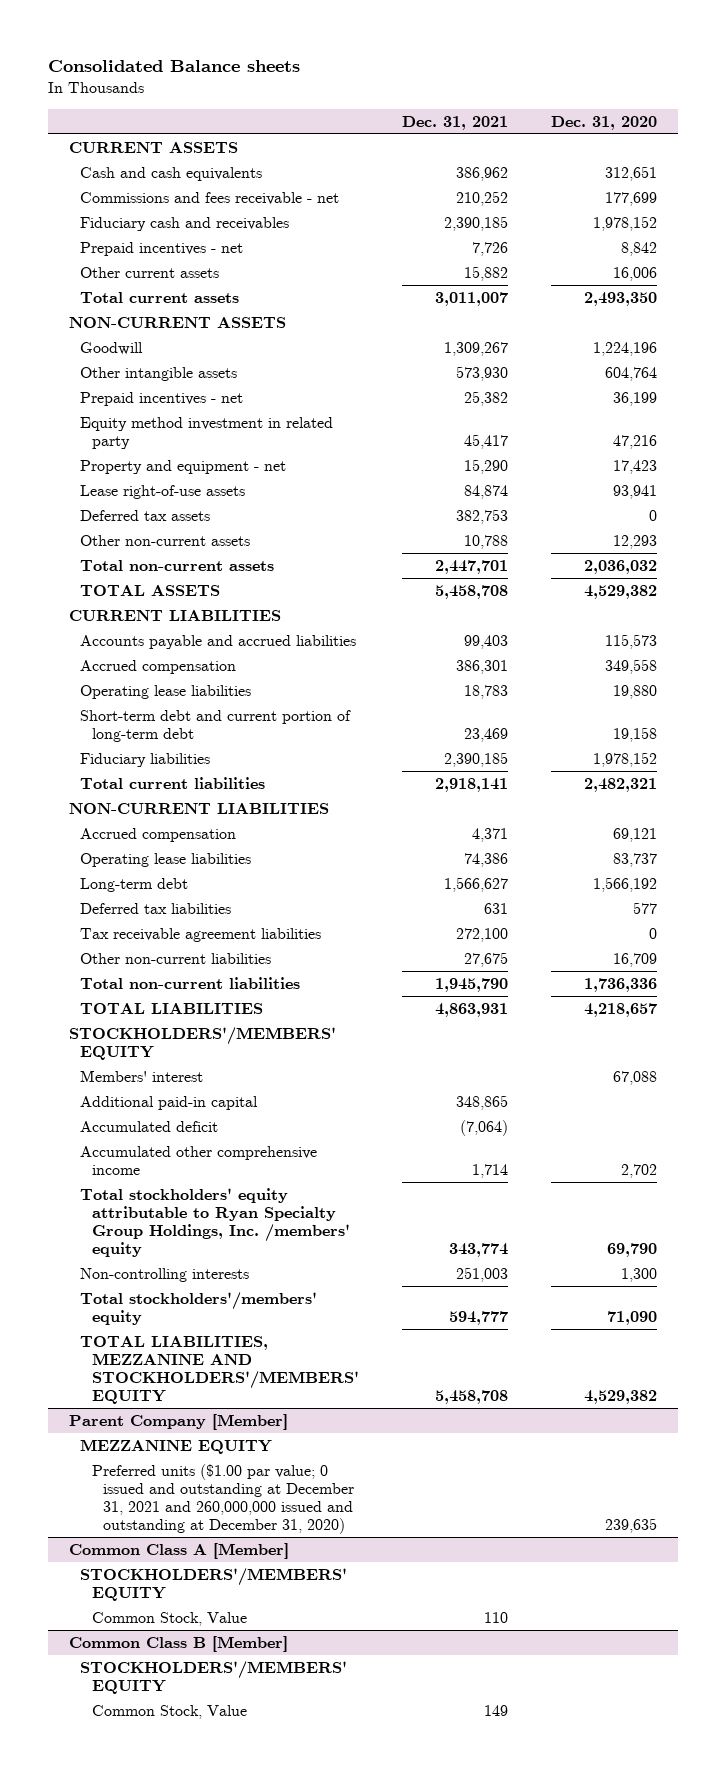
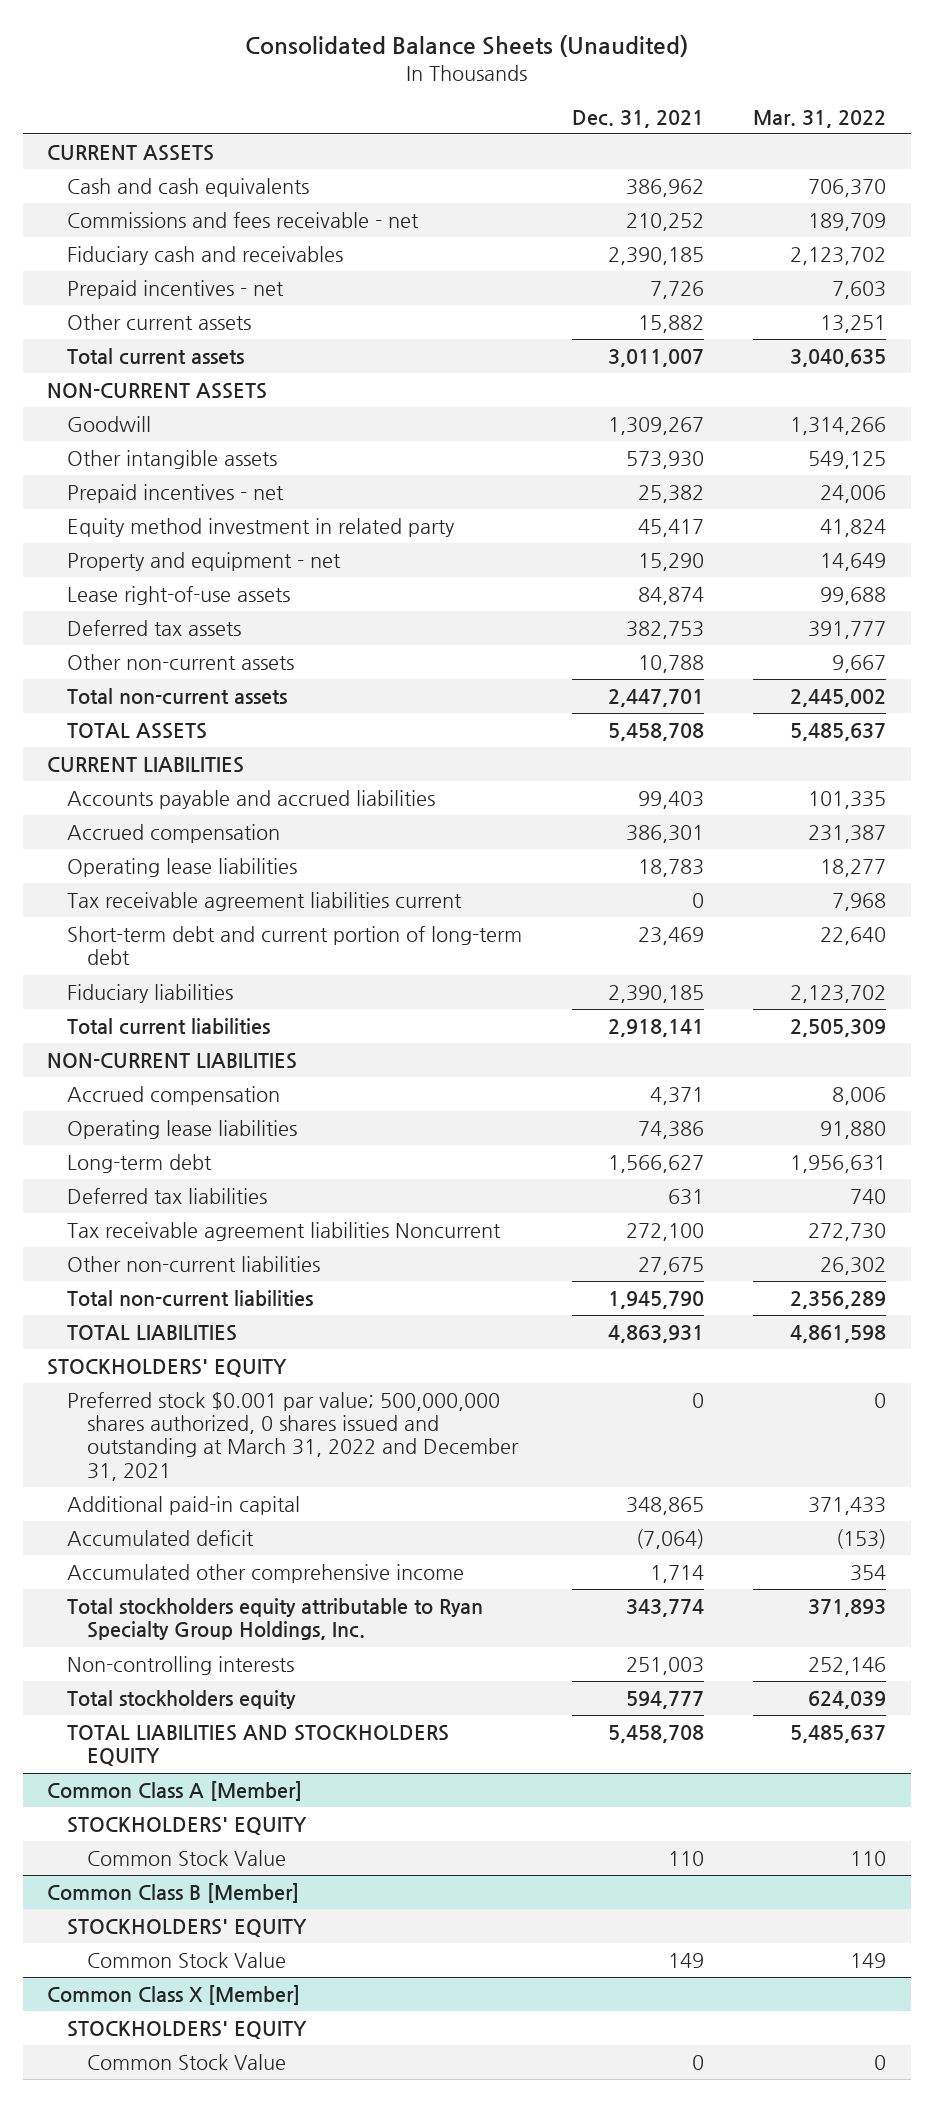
- Consolidated Balance sheets
+ Consolidated Balance Sheets (Unaudited)
- | Dec. 31, 2021 | Dec. 31, 2020
+ | Dec. 31, 2021 | Mar. 31, 2022
+ Tax receivable agreement liabilities current | 0 | 7,968
- Tax receivable agreement liabilities | 272,100 | 0
+ Tax receivable agreement liabilities Noncurrent | 272,100 | 272,730
- STOCKHOLDERS'/MEMBERS' EQUITY
- Members' interest | | 67,088
+ STOCKHOLDERS' EQUITY
+ Preferred stock $0.001 par value; 500,000,000 shares authorized, 0 shares issued and outstanding at March 31, 2022 and December 31, 2021 | 0 | 0
- Total stockholders' equity attributable to Ryan Specialty Group Holdings, Inc. /members' equity | 343,774 | 69,790
+ Total stockholders equity attributable to Ryan Specialty Group Holdings, Inc. | 343,774 | 371,893
- Total stockholders'/members' equity | 594,777 | 71,090
- TOTAL LIABILITIES, MEZZANINE AND STOCKHOLDERS'/MEMBERS' EQUITY | 5,458,708 | 4,529,382
- Parent Company [Member]
- MEZZANINE EQUITY
- Preferred units ($1.00 par value; 0 issued and outstanding at December 31, 2021 and 260,000,000 issued and outstanding at December 31, 2020) | | 239,635
+ Total stockholders equity | 594,777 | 624,039
+ TOTAL LIABILITIES AND STOCKHOLDERS EQUITY | 5,458,708 | 5,485,637
@ Common Class A [Member]
- STOCKHOLDERS'/MEMBERS' EQUITY
- Common Stock, Value | 110 |
+ STOCKHOLDERS' EQUITY
+ Common Stock Value | 110 | 110
@ Common Class B [Member]
- STOCKHOLDERS'/MEMBERS' EQUITY
- Common Stock, Value | 149 |
+ STOCKHOLDERS' EQUITY
+ Common Stock Value | 149 | 149
+ Common Class X [Member]
+ STOCKHOLDERS' EQUITY
+ Common Stock Value | 0 | 0

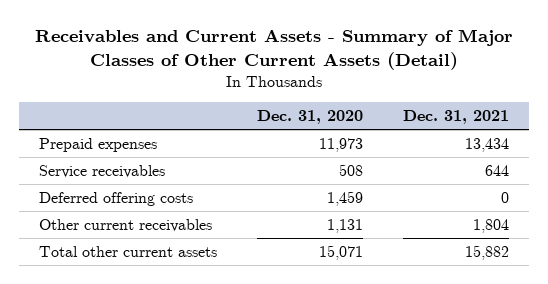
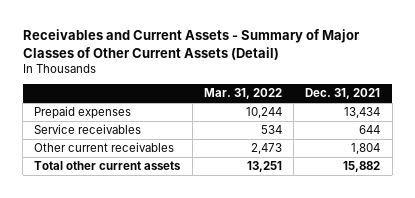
- | Dec. 31, 2020 | Dec. 31, 2021
+ | Mar. 31, 2022 | Dec. 31, 2021
- Deferred offering costs | 1,459 | 0

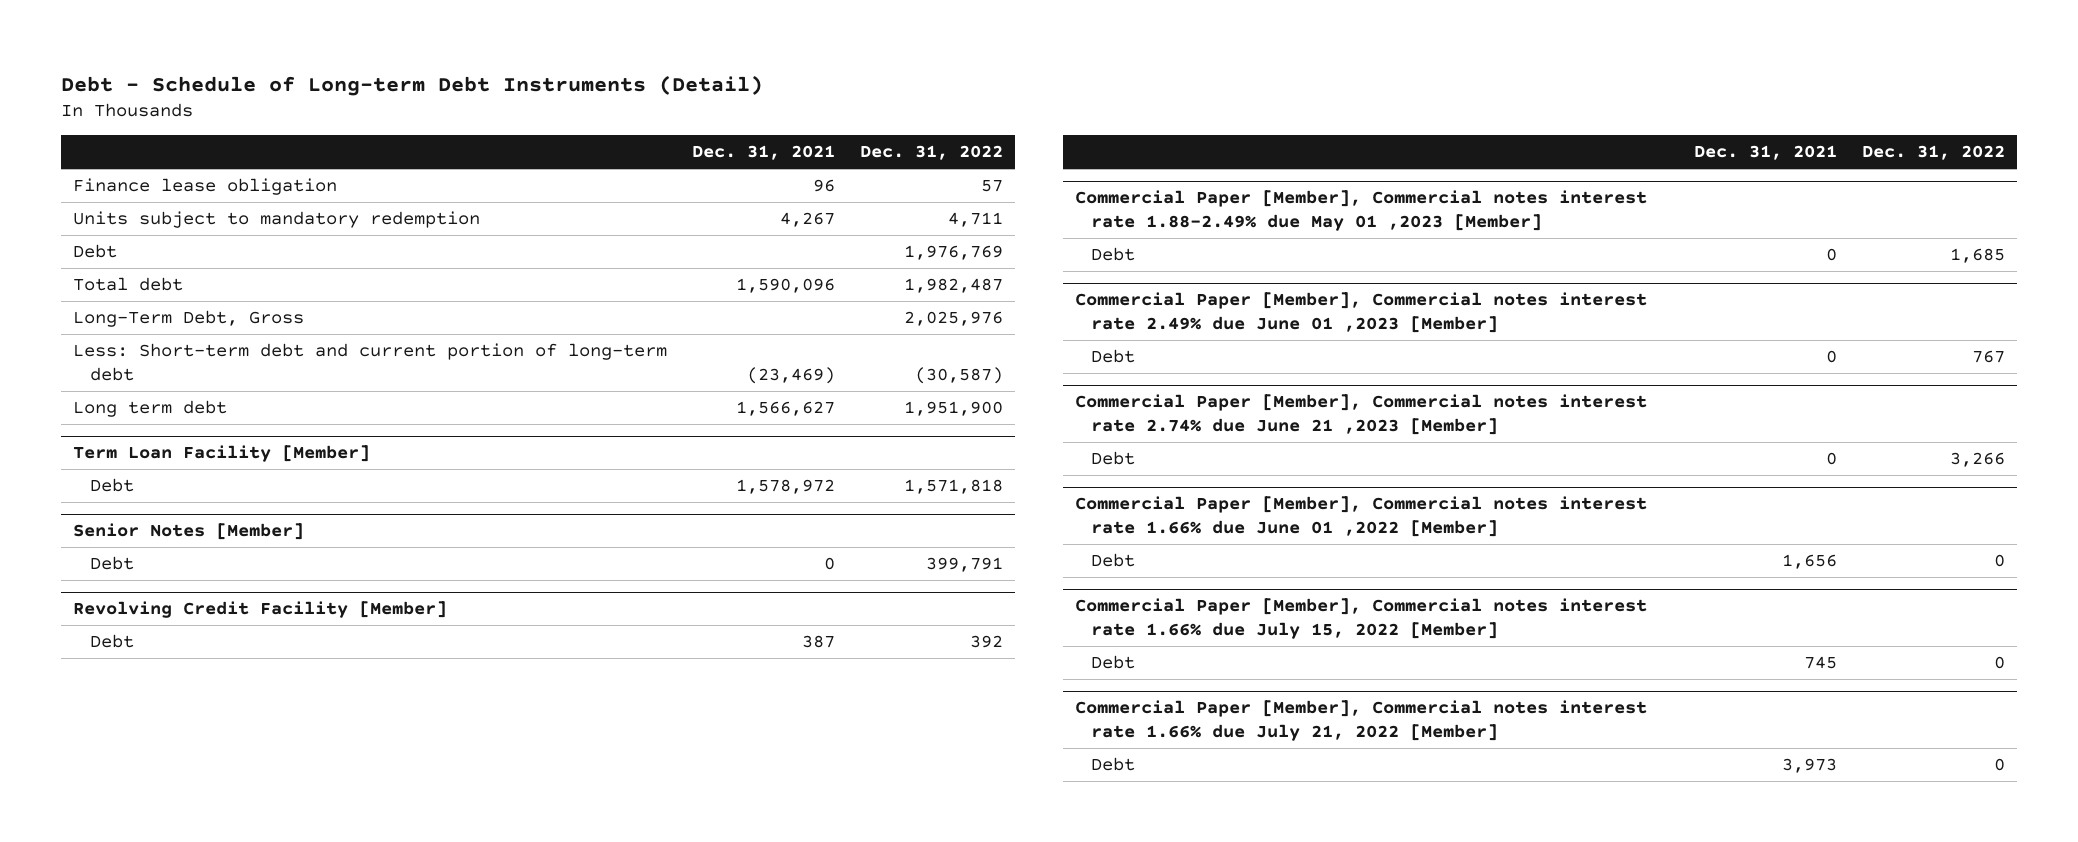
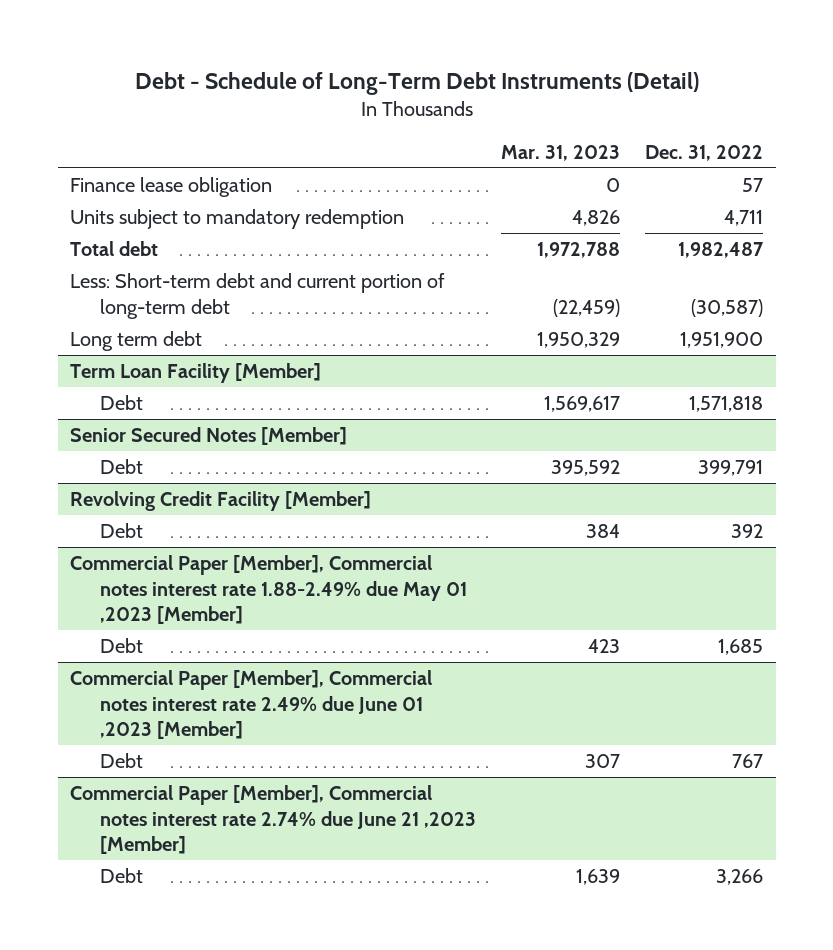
- Debt - Schedule of Long-term Debt Instruments (Detail)
+ Debt - Schedule of Long-Term Debt Instruments (Detail)
- | Dec. 31, 2021 | Dec. 31, 2022
+ | Mar. 31, 2023 | Dec. 31, 2022
- Debt | | 1,976,769
- Long-Term Debt, Gross | | 2,025,976
- Senior Notes [Member]
+ Senior Secured Notes [Member]
- Commercial Paper [Member], Commercial notes interest rate 1.66% due June 01 ,2022 [Member]
- Debt | 1,656 | 0
- Commercial Paper [Member], Commercial notes interest rate 1.66% due July 15, 2022 [Member]
- Debt | 745 | 0
- Commercial Paper [Member], Commercial notes interest rate 1.66% due July 21, 2022 [Member]
- Debt | 3,973 | 0

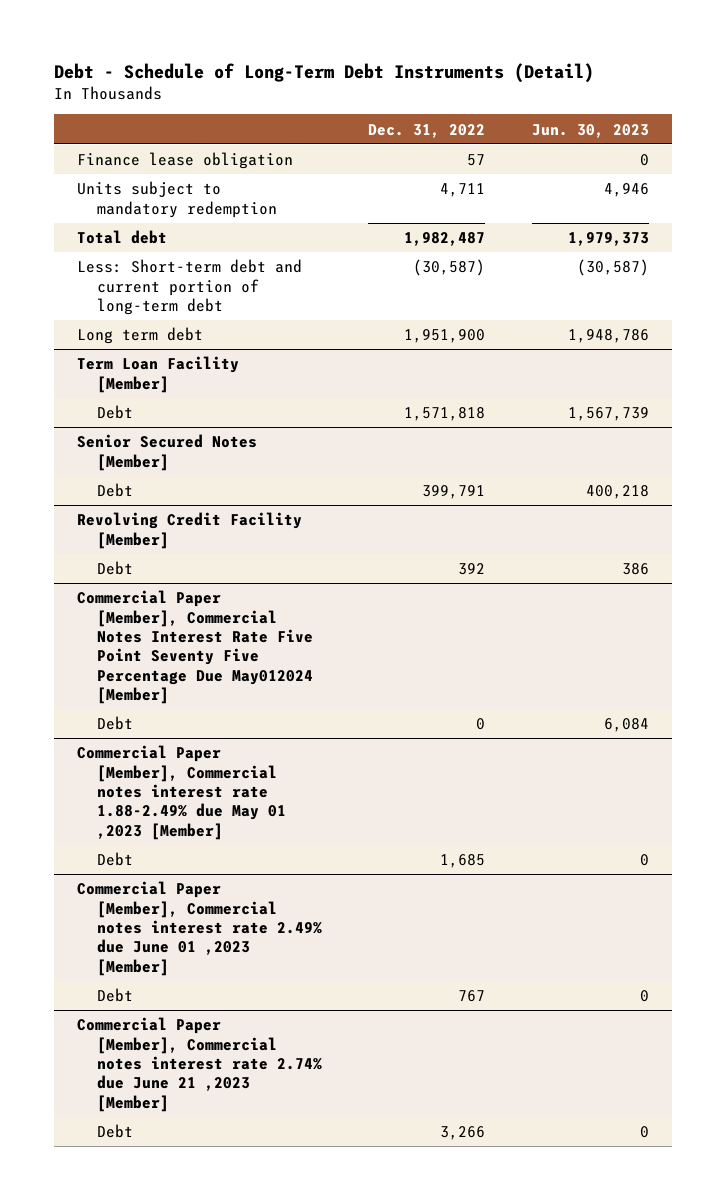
- | Mar. 31, 2023 | Dec. 31, 2022
+ | Dec. 31, 2022 | Jun. 30, 2023
+ Commercial Paper [Member], Commercial Notes Interest Rate Five Point Seventy Five Percentage Due May012024 [Member]
+ Debt | 0 | 6,084

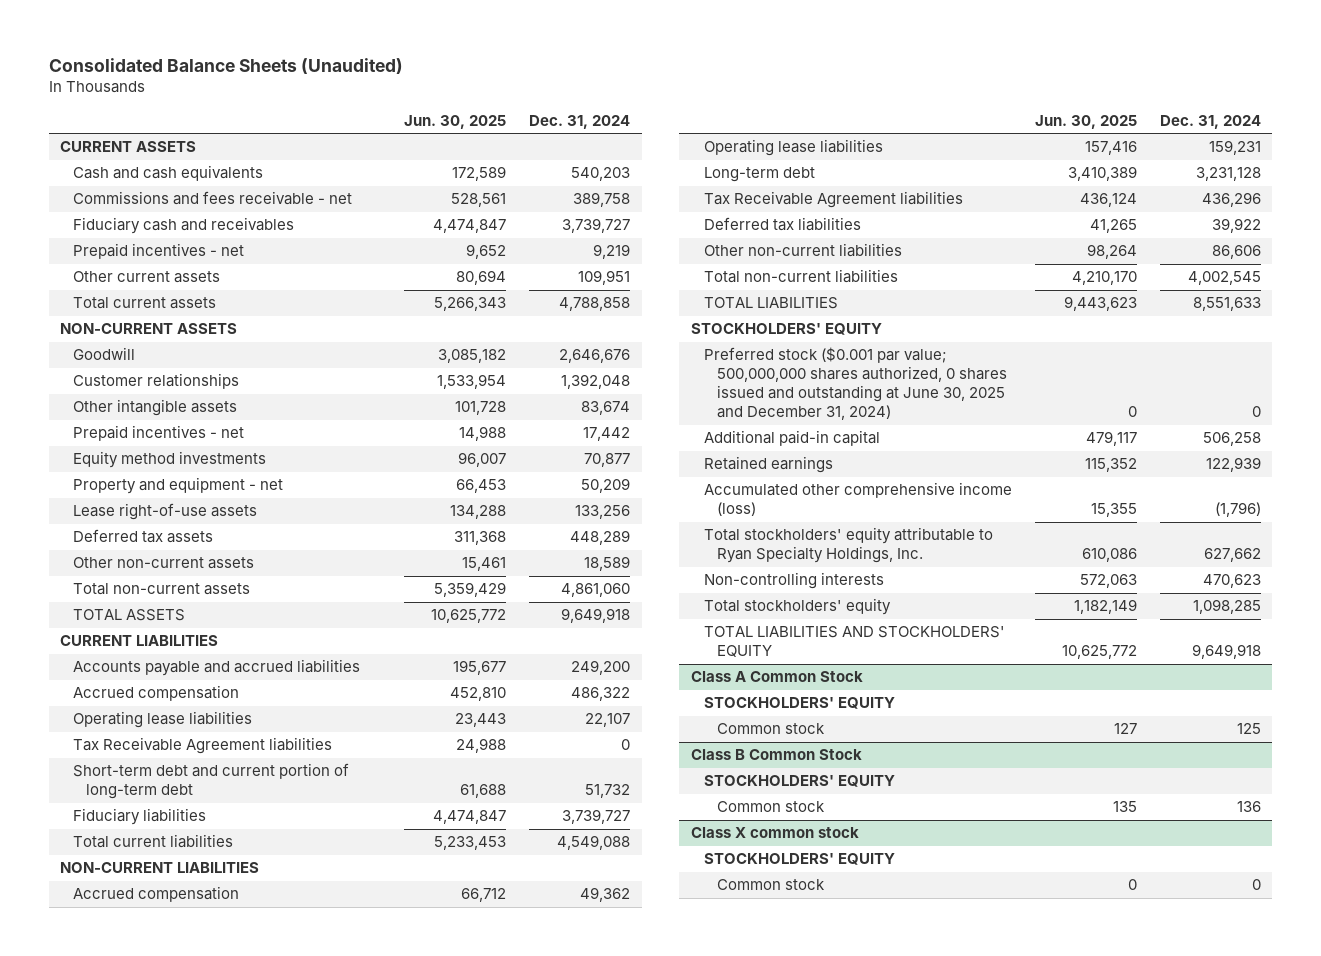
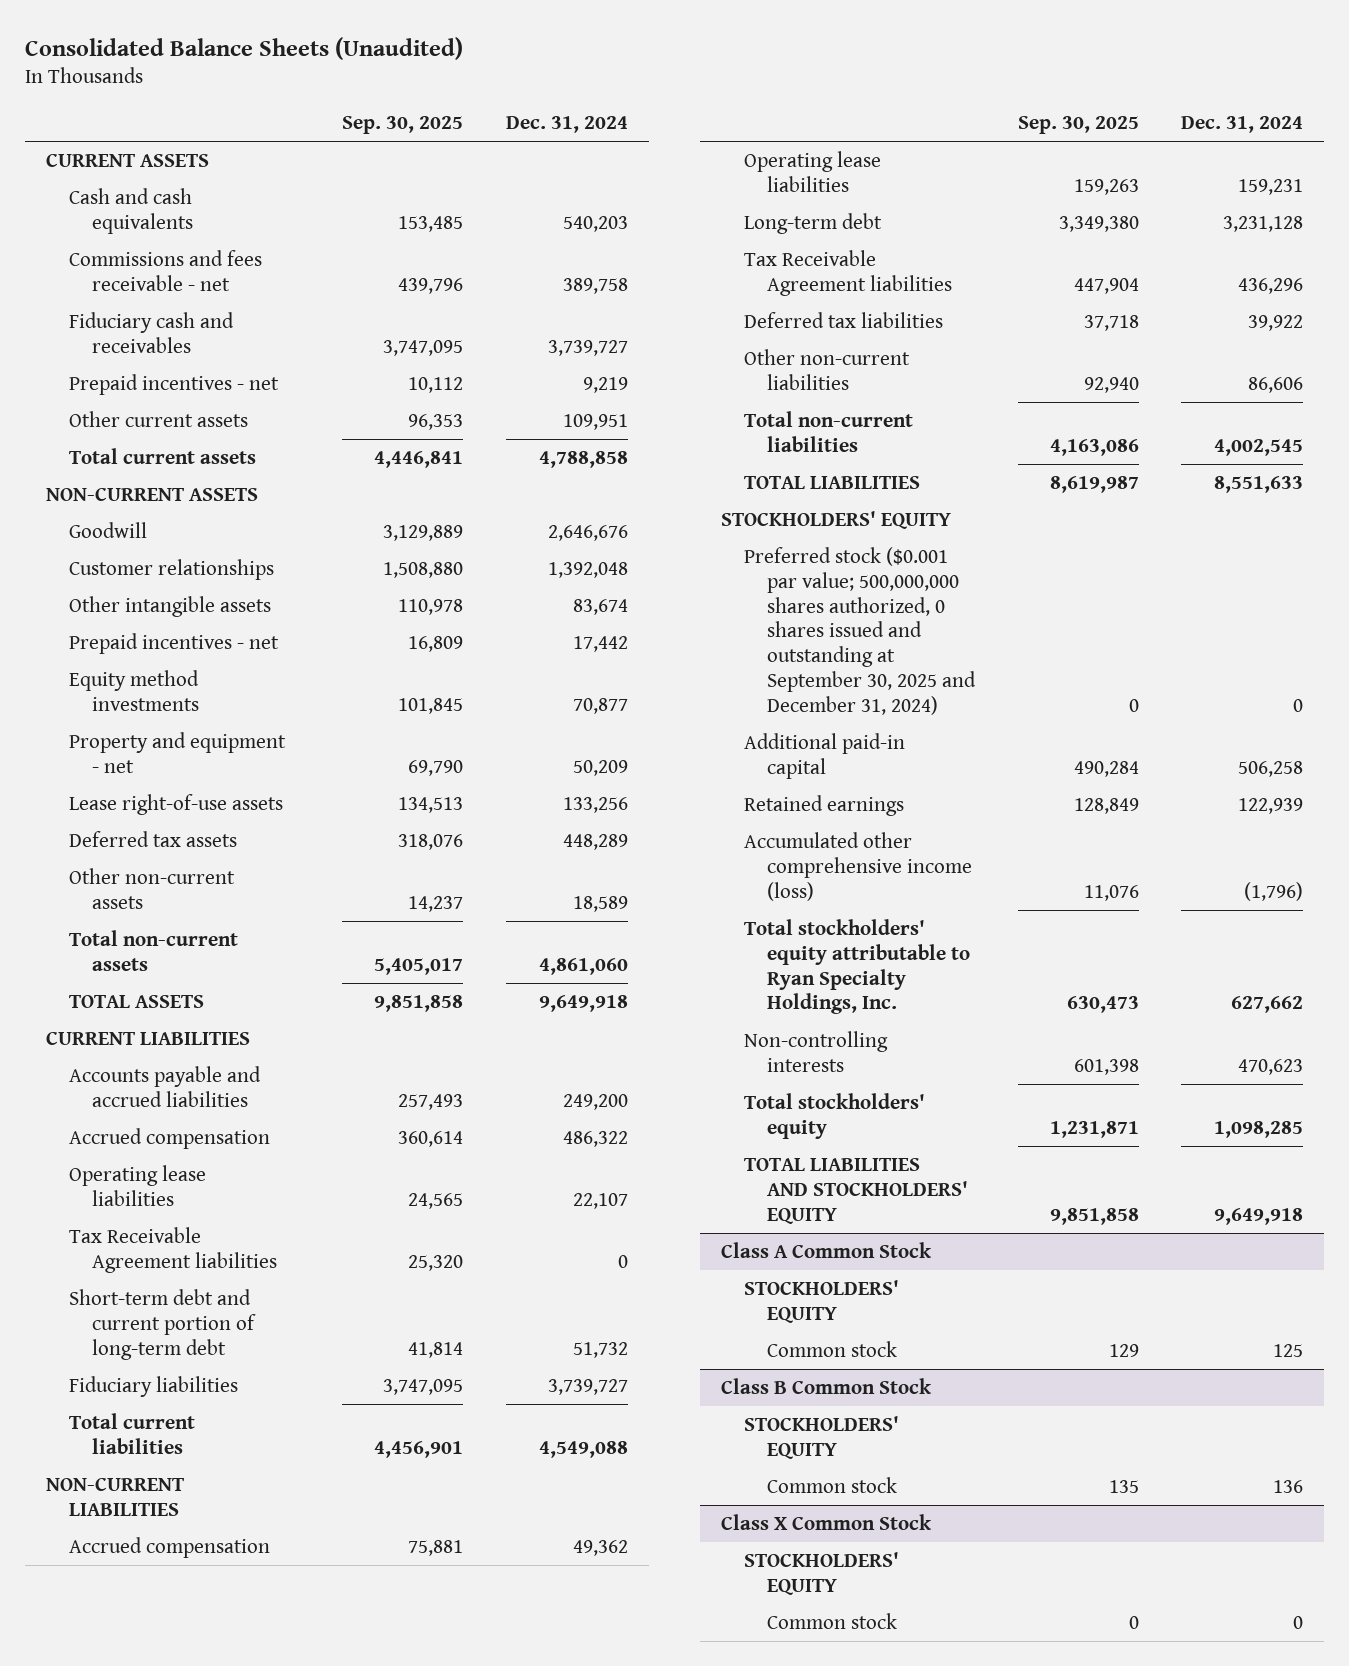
- | Jun. 30, 2025 | Dec. 31, 2024
+ | Sep. 30, 2025 | Dec. 31, 2024
- Preferred stock ($0.001 par value; 500,000,000 shares authorized, 0 shares issued and outstanding at June 30, 2025 and December 31, 2024) | 0 | 0
+ Preferred stock ($0.001 par value; 500,000,000 shares authorized, 0 shares issued and outstanding at September 30, 2025 and December 31, 2024) | 0 | 0
- Class X common stock
+ Class X Common Stock

